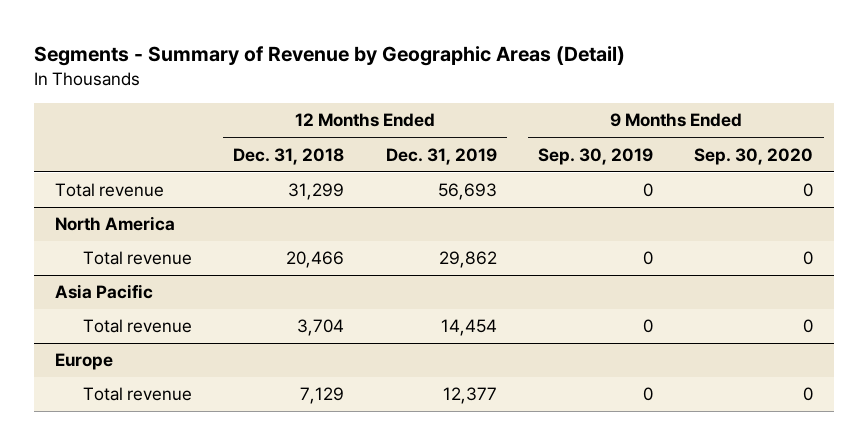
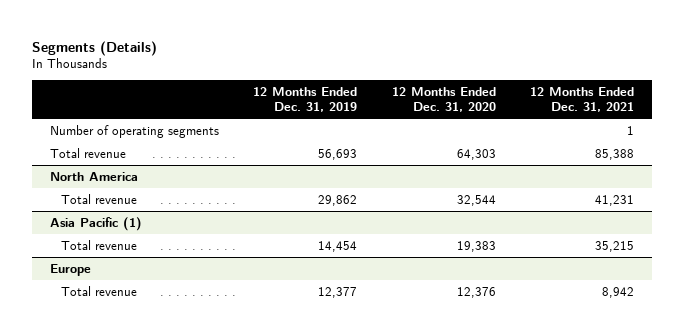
- Segments - Summary of Revenue by Geographic Areas (Detail)
+ Segments (Details)
- | 12 Months Ended Dec. 31, 2018 | 12 Months Ended Dec. 31, 2019 | 9 Months Ended Sep. 30, 2019 | 9 Months Ended Sep. 30, 2020
+ | 12 Months Ended Dec. 31, 2019 | 12 Months Ended Dec. 31, 2020 | 12 Months Ended Dec. 31, 2021
+ Number of operating segments | | | 1
- Asia Pacific
+ Asia Pacific (1)

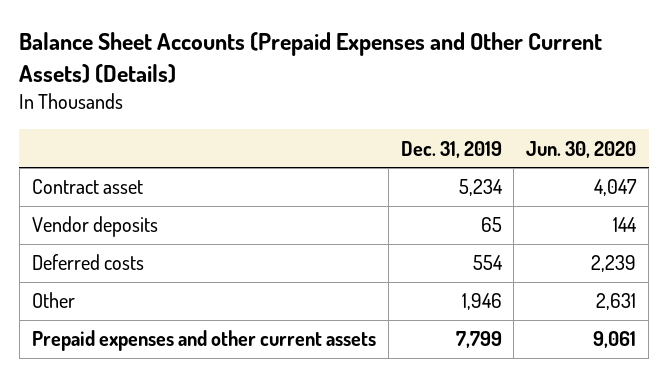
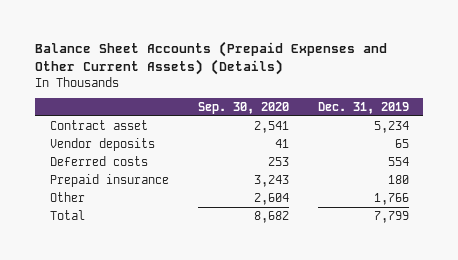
- | Dec. 31, 2019 | Jun. 30, 2020
+ | Sep. 30, 2020 | Dec. 31, 2019
- Other | 1,946 | 2,631
- Prepaid expenses and other current assets | 7,799 | 9,061
+ Prepaid insurance | 3,243 | 180
+ Other | 2,604 | 1,766
+ Total | 8,682 | 7,799

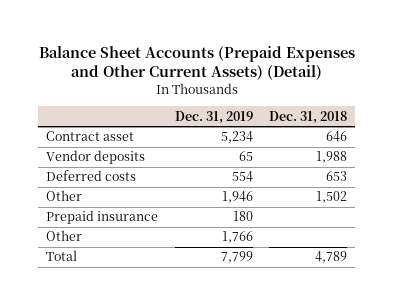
- Balance Sheet Accounts (Prepaid Expenses and Other Current Assets) (Details)
+ Balance Sheet Accounts (Prepaid Expenses and Other Current Assets) (Detail)
- | Sep. 30, 2020 | Dec. 31, 2019
+ | Dec. 31, 2019 | Dec. 31, 2018
+ Other | 1,946 | 1,502

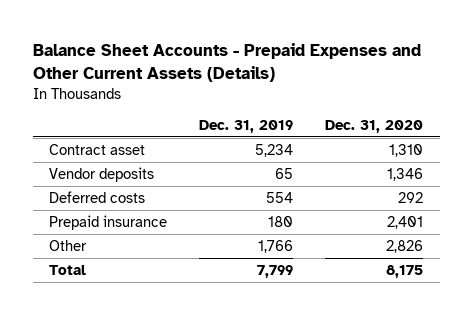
- Balance Sheet Accounts (Prepaid Expenses and Other Current Assets) (Detail)
+ Balance Sheet Accounts - Prepaid Expenses and Other Current Assets (Details)
- | Dec. 31, 2019 | Dec. 31, 2018
+ | Dec. 31, 2019 | Dec. 31, 2020
- Other | 1,946 | 1,502

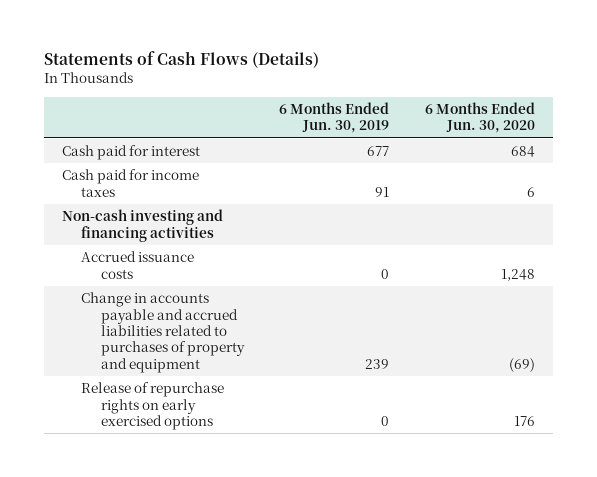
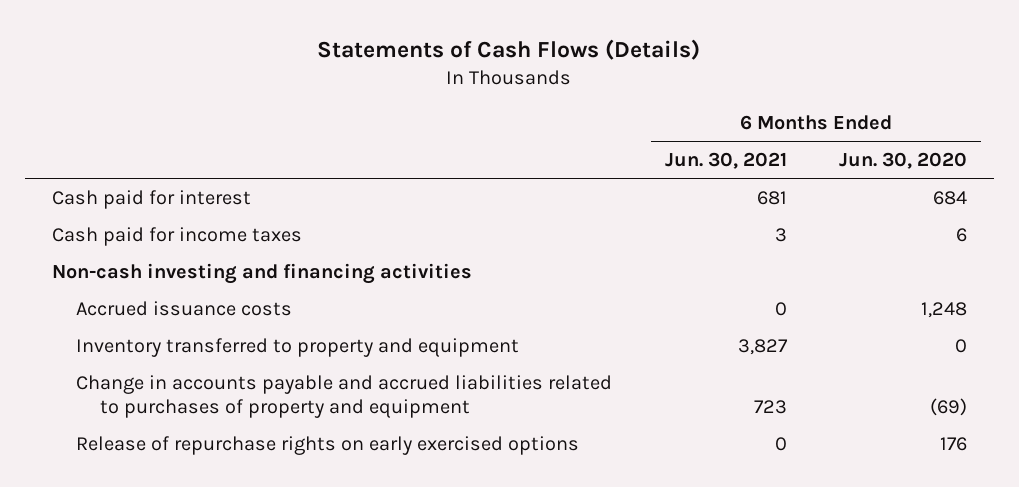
- | 6 Months Ended Jun. 30, 2019 | 6 Months Ended Jun. 30, 2020
+ | 6 Months Ended Jun. 30, 2021 | 6 Months Ended Jun. 30, 2020
+ Inventory transferred to property and equipment | 3,827 | 0

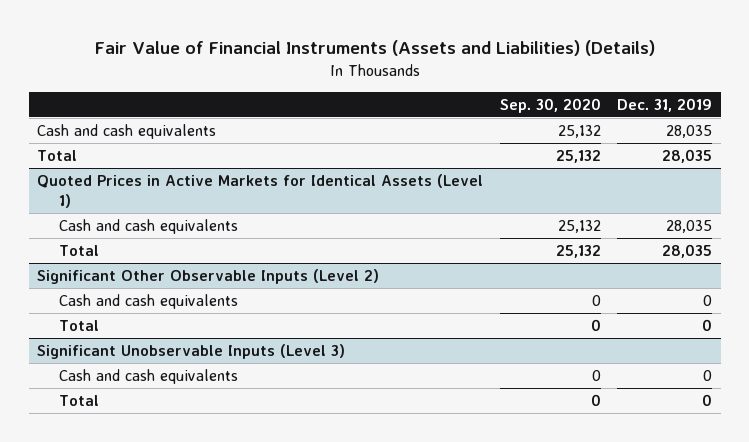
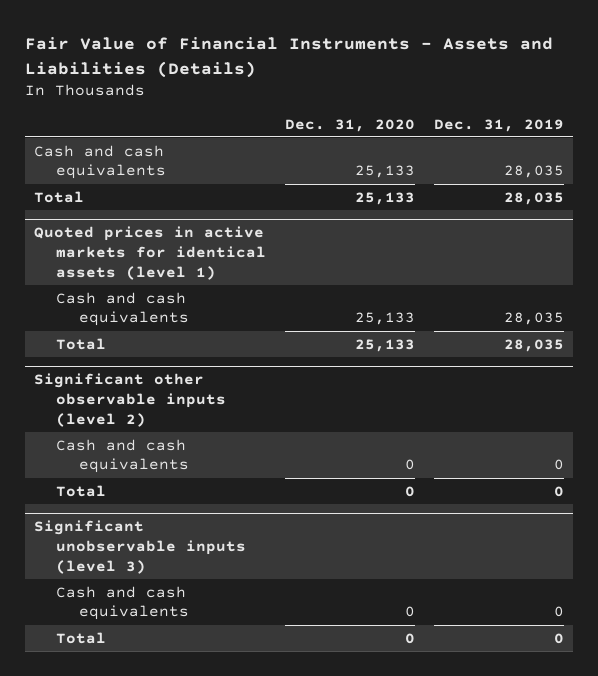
- Fair Value of Financial Instruments (Assets and Liabilities) (Details)
+ Fair Value of Financial Instruments - Assets and Liabilities (Details)
- | Sep. 30, 2020 | Dec. 31, 2019
+ | Dec. 31, 2020 | Dec. 31, 2019
- Quoted Prices in Active Markets for Identical Assets (Level 1)
+ Quoted prices in active markets for identical assets (level 1)
- Significant Other Observable Inputs (Level 2)
+ Significant other observable inputs (level 2)
- Significant Unobservable Inputs (Level 3)
+ Significant unobservable inputs (level 3)

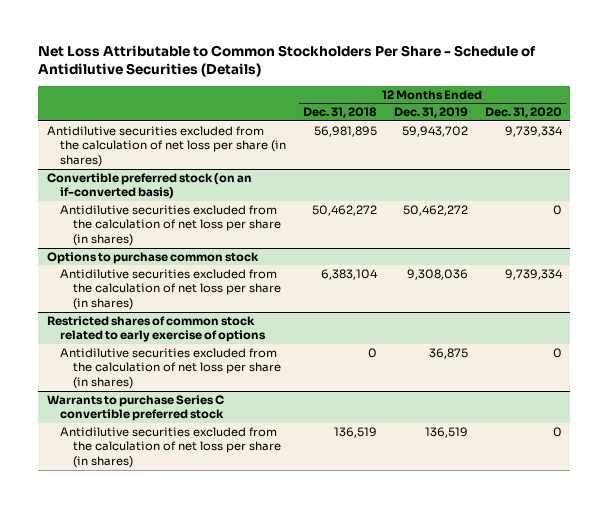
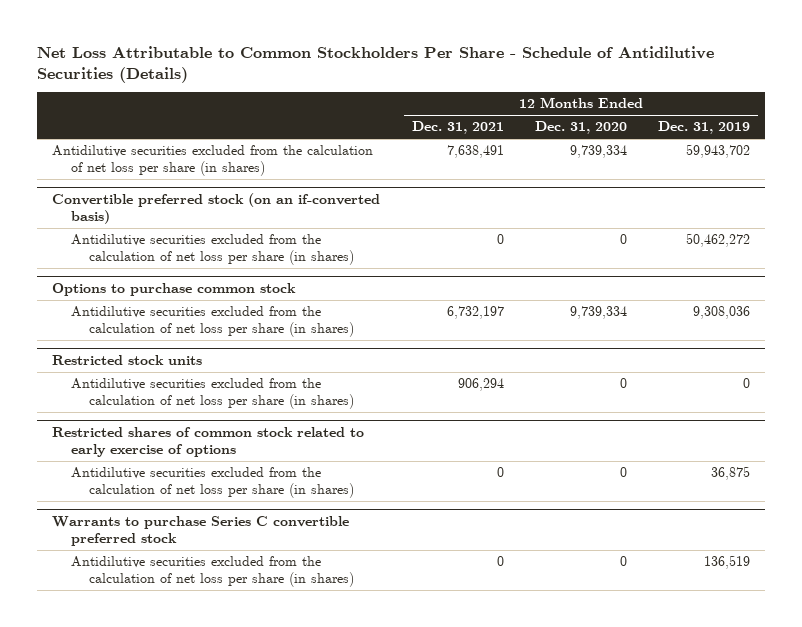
- | 12 Months Ended Dec. 31, 2018 | 12 Months Ended Dec. 31, 2019 | 12 Months Ended Dec. 31, 2020
+ | 12 Months Ended Dec. 31, 2021 | 12 Months Ended Dec. 31, 2020 | 12 Months Ended Dec. 31, 2019
+ Restricted stock units
+ Antidilutive securities excluded from the calculation of net loss per share (in shares) | 906,294 | 0 | 0

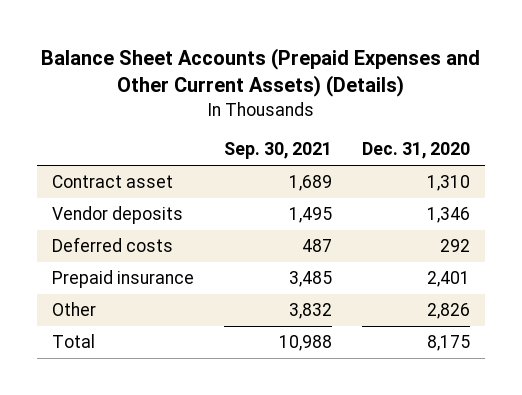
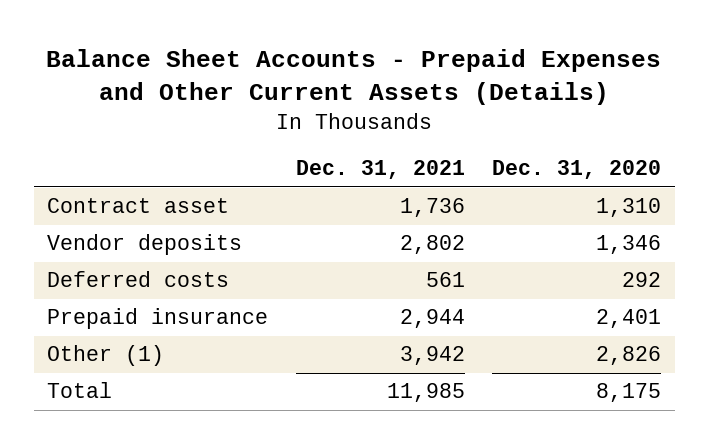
- Balance Sheet Accounts (Prepaid Expenses and Other Current Assets) (Details)
+ Balance Sheet Accounts - Prepaid Expenses and Other Current Assets (Details)
- | Sep. 30, 2021 | Dec. 31, 2020
+ | Dec. 31, 2021 | Dec. 31, 2020
- Other | 3,832 | 2,826
+ Other (1) | 3,942 | 2,826

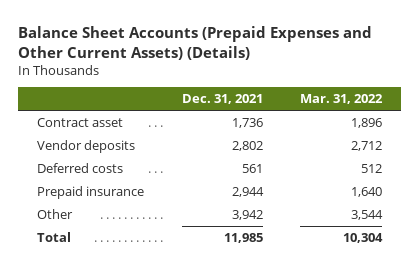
- Balance Sheet Accounts - Prepaid Expenses and Other Current Assets (Details)
+ Balance Sheet Accounts (Prepaid Expenses and Other Current Assets) (Details)
- | Dec. 31, 2021 | Dec. 31, 2020
+ | Dec. 31, 2021 | Mar. 31, 2022
- Other (1) | 3,942 | 2,826
+ Other | 3,942 | 3,544

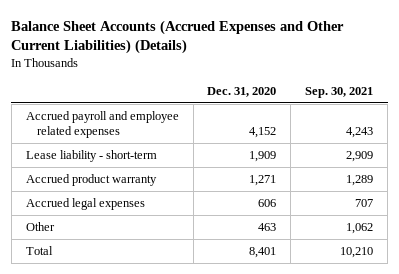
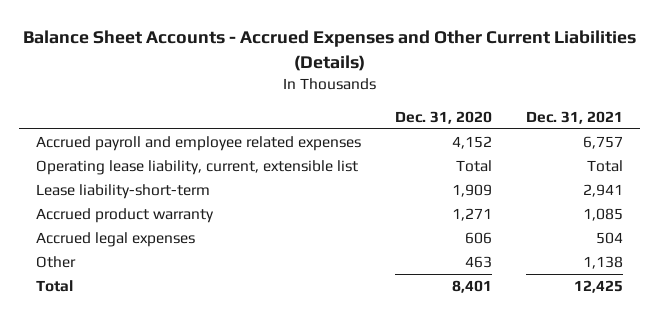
- Balance Sheet Accounts (Accrued Expenses and Other Current Liabilities) (Details)
+ Balance Sheet Accounts - Accrued Expenses and Other Current Liabilities (Details)
- | Dec. 31, 2020 | Sep. 30, 2021
+ | Dec. 31, 2020 | Dec. 31, 2021
- Lease liability - short-term | 1,909 | 2,909
+ Operating lease liability, current, extensible list | Total | Total
+ Lease liability-short-term | 1,909 | 2,941

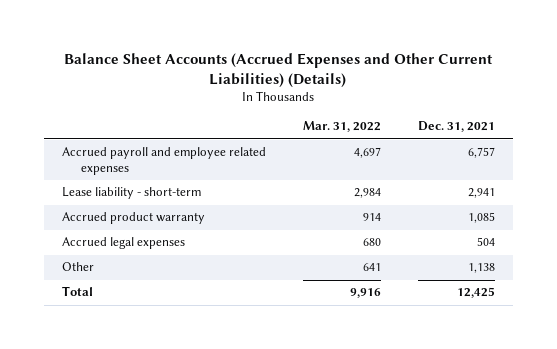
- Balance Sheet Accounts - Accrued Expenses and Other Current Liabilities (Details)
+ Balance Sheet Accounts (Accrued Expenses and Other Current Liabilities) (Details)
- | Dec. 31, 2020 | Dec. 31, 2021
+ | Mar. 31, 2022 | Dec. 31, 2021
- Operating lease liability, current, extensible list | Total | Total
- Lease liability-short-term | 1,909 | 2,941
+ Lease liability - short-term | 2,984 | 2,941

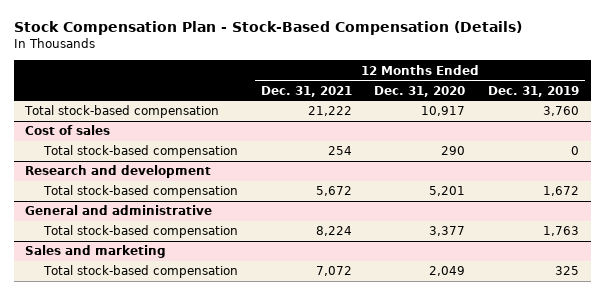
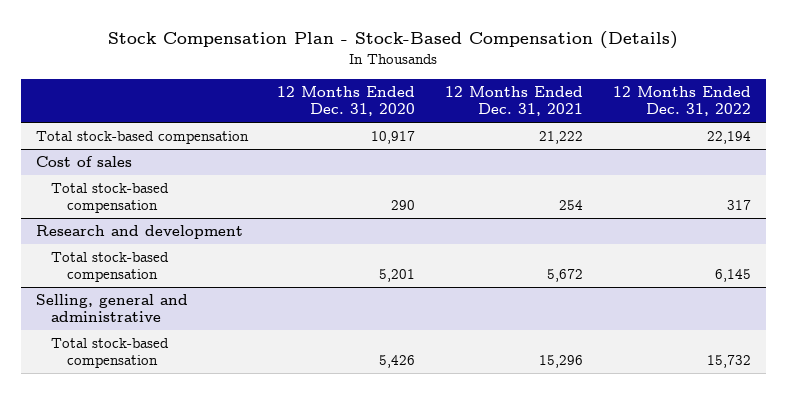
- | 12 Months Ended Dec. 31, 2021 | 12 Months Ended Dec. 31, 2020 | 12 Months Ended Dec. 31, 2019
+ | 12 Months Ended Dec. 31, 2020 | 12 Months Ended Dec. 31, 2021 | 12 Months Ended Dec. 31, 2022
- General and administrative
- Total stock-based compensation | 8,224 | 3,377 | 1,763
- Sales and marketing
- Total stock-based compensation | 7,072 | 2,049 | 325
+ Selling, general and administrative
+ Total stock-based compensation | 5,426 | 15,296 | 15,732

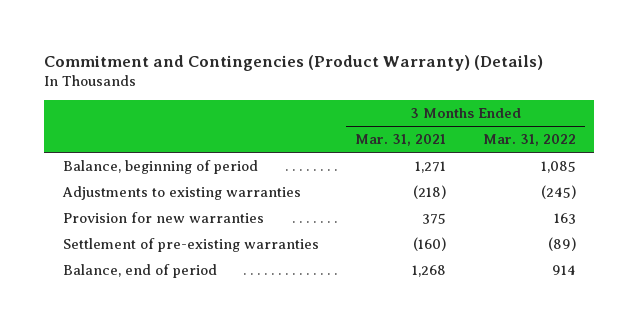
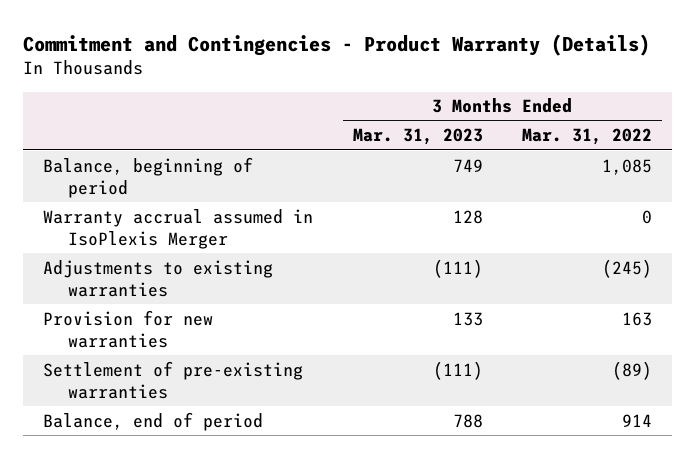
- Commitment and Contingencies (Product Warranty) (Details)
+ Commitment and Contingencies - Product Warranty (Details)
- | 3 Months Ended Mar. 31, 2021 | 3 Months Ended Mar. 31, 2022
+ | 3 Months Ended Mar. 31, 2023 | 3 Months Ended Mar. 31, 2022
+ Warranty accrual assumed in IsoPlexis Merger | 128 | 0

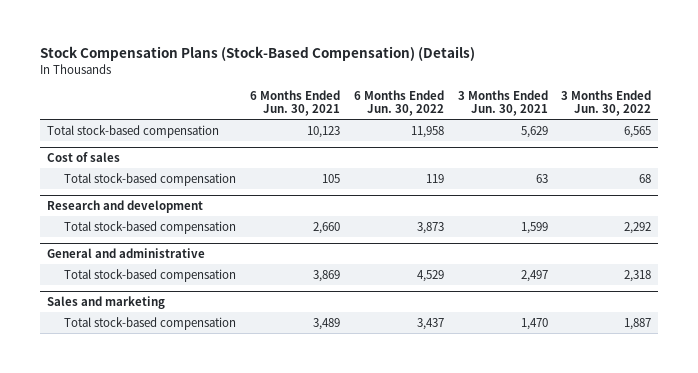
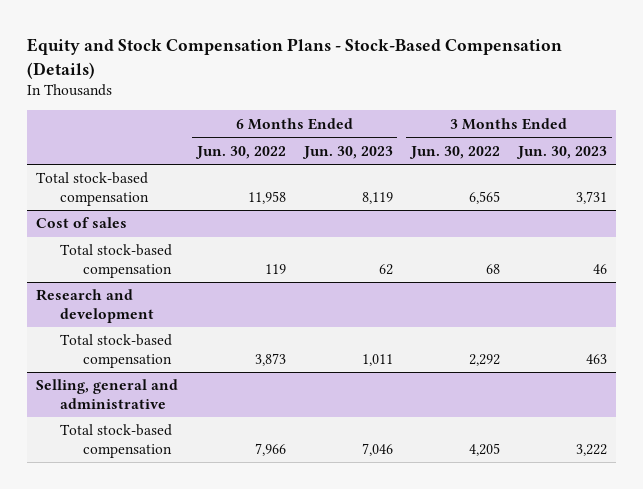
- Stock Compensation Plans (Stock-Based Compensation) (Details)
+ Equity and Stock Compensation Plans - Stock-Based Compensation (Details)
- | 6 Months Ended Jun. 30, 2021 | 6 Months Ended Jun. 30, 2022 | 3 Months Ended Jun. 30, 2021 | 3 Months Ended Jun. 30, 2022
+ | 6 Months Ended Jun. 30, 2022 | 6 Months Ended Jun. 30, 2023 | 3 Months Ended Jun. 30, 2022 | 3 Months Ended Jun. 30, 2023
- General and administrative
- Total stock-based compensation | 3,869 | 4,529 | 2,497 | 2,318
- Sales and marketing
- Total stock-based compensation | 3,489 | 3,437 | 1,470 | 1,887
+ Selling, general and administrative
+ Total stock-based compensation | 7,966 | 7,046 | 4,205 | 3,222

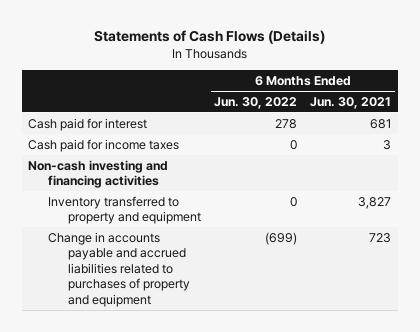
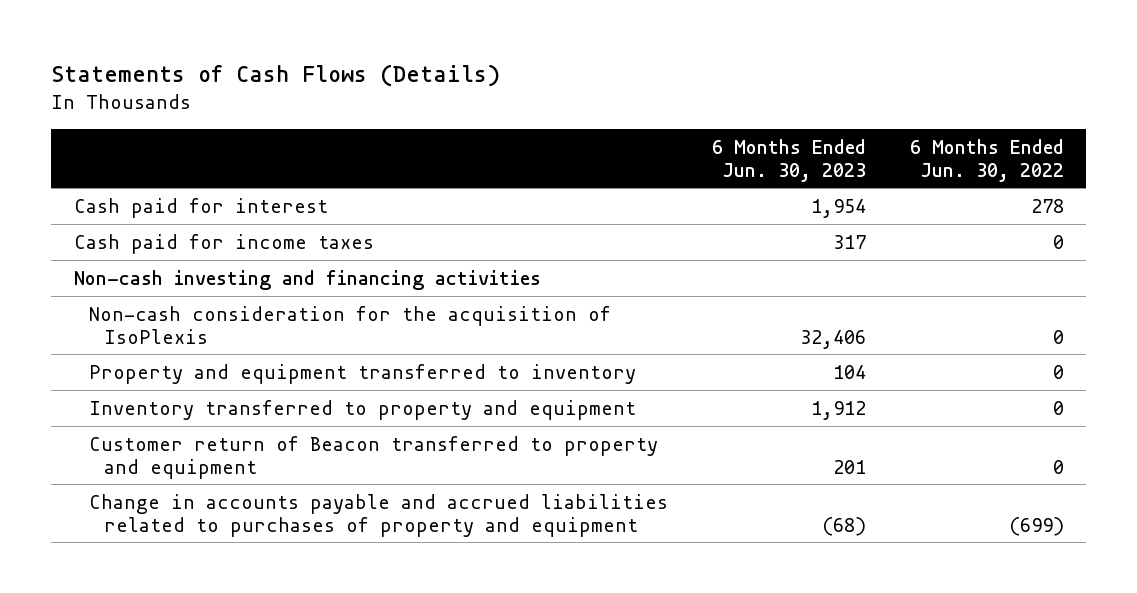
- | 6 Months Ended Jun. 30, 2022 | 6 Months Ended Jun. 30, 2021
+ | 6 Months Ended Jun. 30, 2023 | 6 Months Ended Jun. 30, 2022
+ Non-cash consideration for the acquisition of IsoPlexis | 32,406 | 0
+ Property and equipment transferred to inventory | 104 | 0
+ Customer return of Beacon transferred to property and equipment | 201 | 0

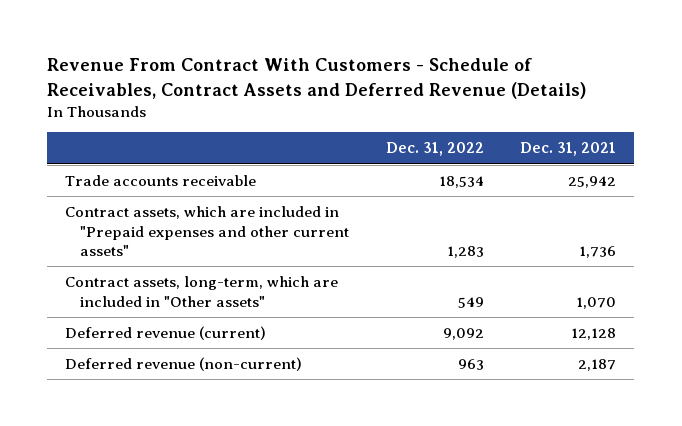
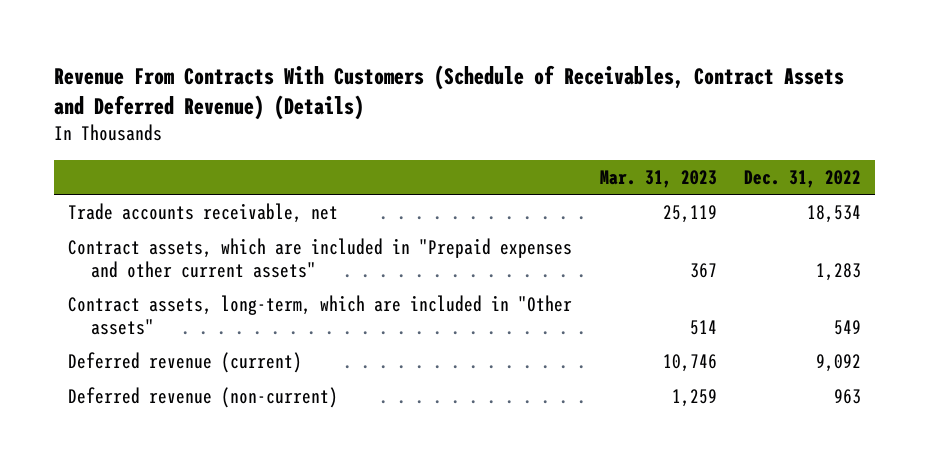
- Revenue From Contract With Customers - Schedule of Receivables, Contract Assets and Deferred Revenue (Details)
+ Revenue From Contracts With Customers (Schedule of Receivables, Contract Assets and Deferred Revenue) (Details)
- | Dec. 31, 2022 | Dec. 31, 2021
+ | Mar. 31, 2023 | Dec. 31, 2022
- Trade accounts receivable | 18,534 | 25,942
+ Trade accounts receivable, net | 25,119 | 18,534

